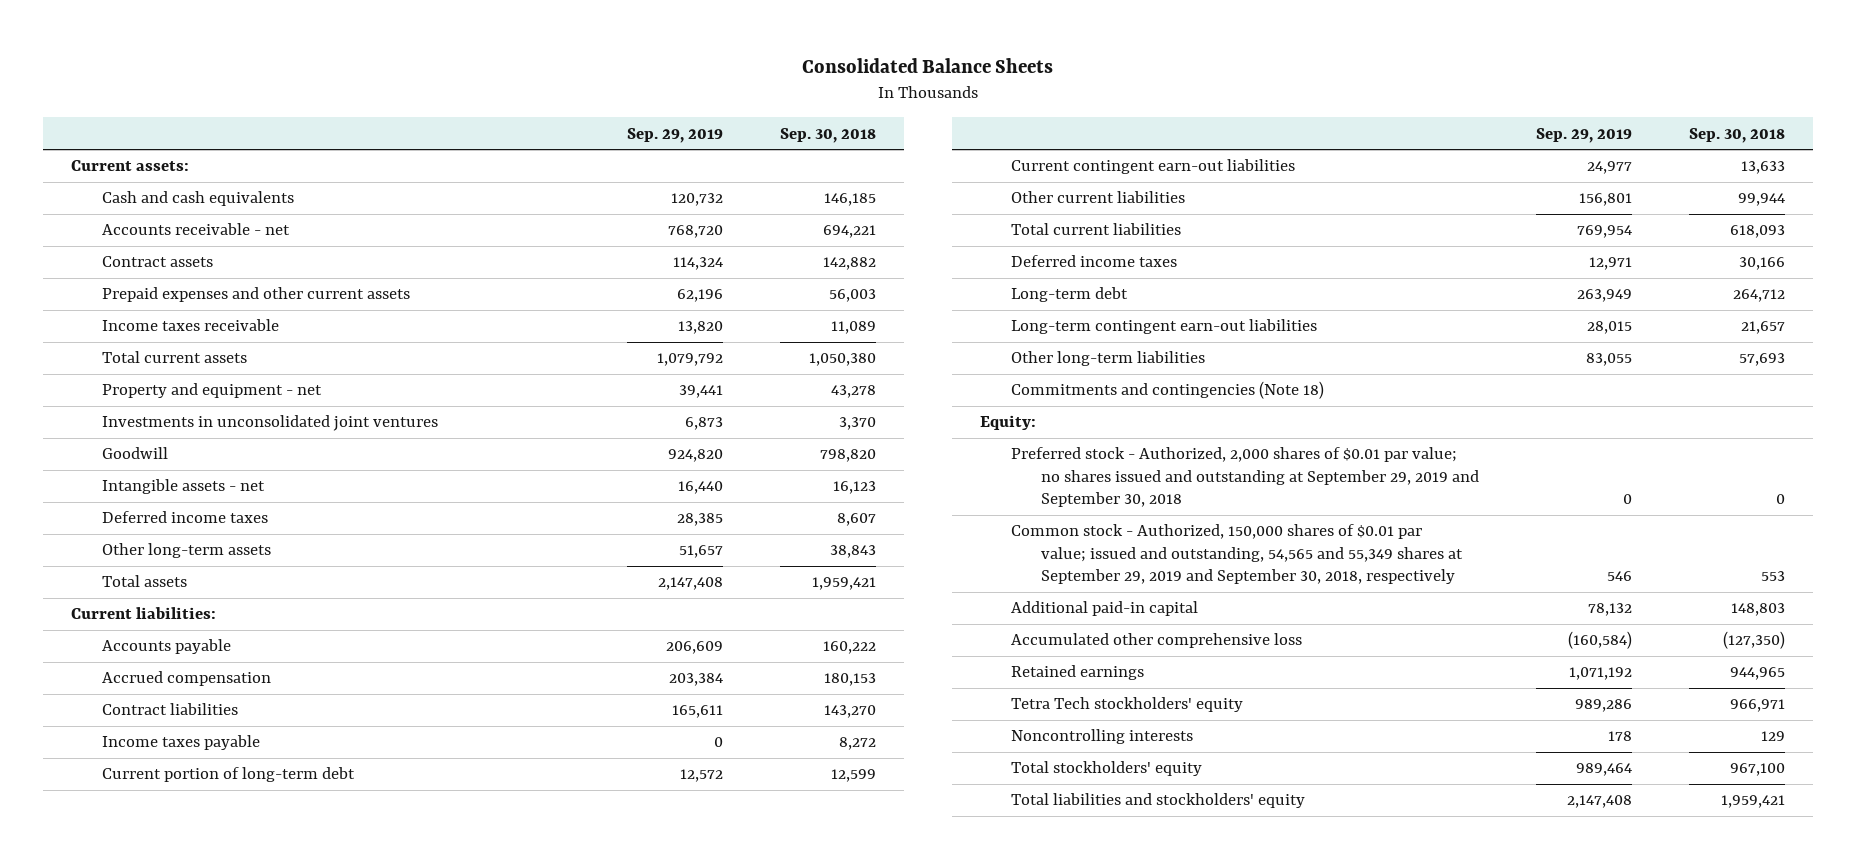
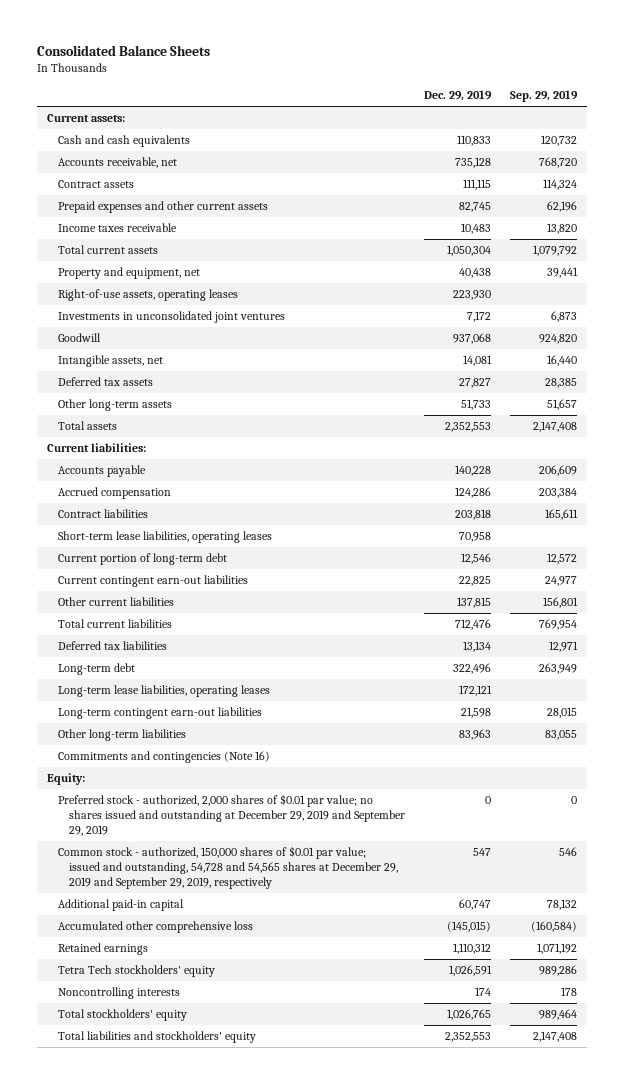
- | Sep. 29, 2019 | Sep. 30, 2018
+ | Dec. 29, 2019 | Sep. 29, 2019
- Accounts receivable - net | 768,720 | 694,221
+ Accounts receivable, net | 735,128 | 768,720
- Property and equipment - net | 39,441 | 43,278
+ Property and equipment, net | 40,438 | 39,441
+ Right-of-use assets, operating leases | 223,930 |
- Intangible assets - net | 16,440 | 16,123
- Deferred income taxes | 28,385 | 8,607
+ Intangible assets, net | 14,081 | 16,440
+ Deferred tax assets | 27,827 | 28,385
- Income taxes payable | 0 | 8,272
+ Short-term lease liabilities, operating leases | 70,958 |
- Deferred income taxes | 12,971 | 30,166
+ Deferred tax liabilities | 13,134 | 12,971
+ Long-term lease liabilities, operating leases | 172,121 |
- Commitments and contingencies (Note 18)
+ Commitments and contingencies (Note 16)
- Preferred stock - Authorized, 2,000 shares of $0.01 par value; no shares issued and outstanding at September 29, 2019 and September 30, 2018 | 0 | 0
- Common stock - Authorized, 150,000 shares of $0.01 par value; issued and outstanding, 54,565 and 55,349 shares at September 29, 2019 and September 30, 2018, respectively | 546 | 553
+ Preferred stock - authorized, 2,000 shares of $0.01 par value; no shares issued and outstanding at December 29, 2019 and September 29, 2019 | 0 | 0
+ Common stock - authorized, 150,000 shares of $0.01 par value; issued and outstanding, 54,728 and 54,565 shares at December 29, 2019 and September 29, 2019, respectively | 547 | 546

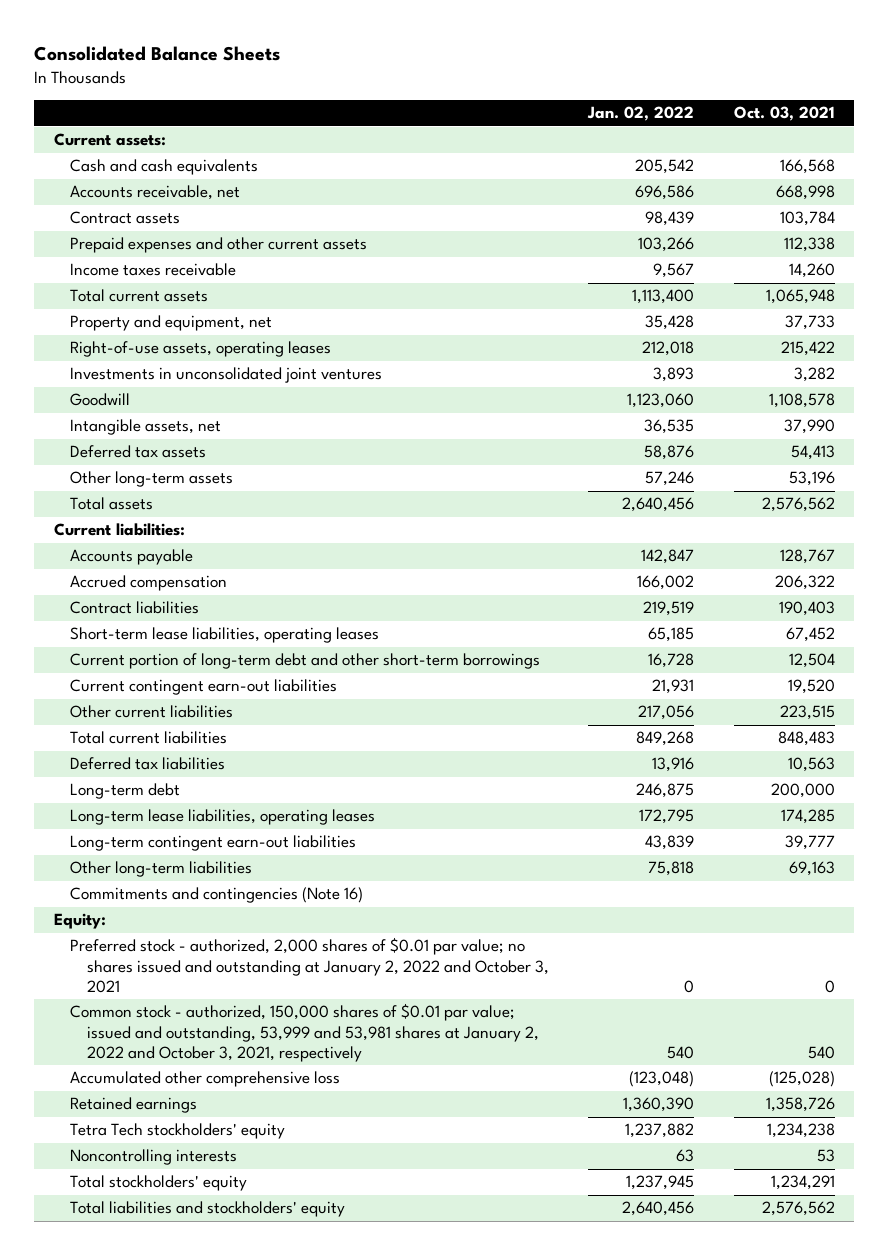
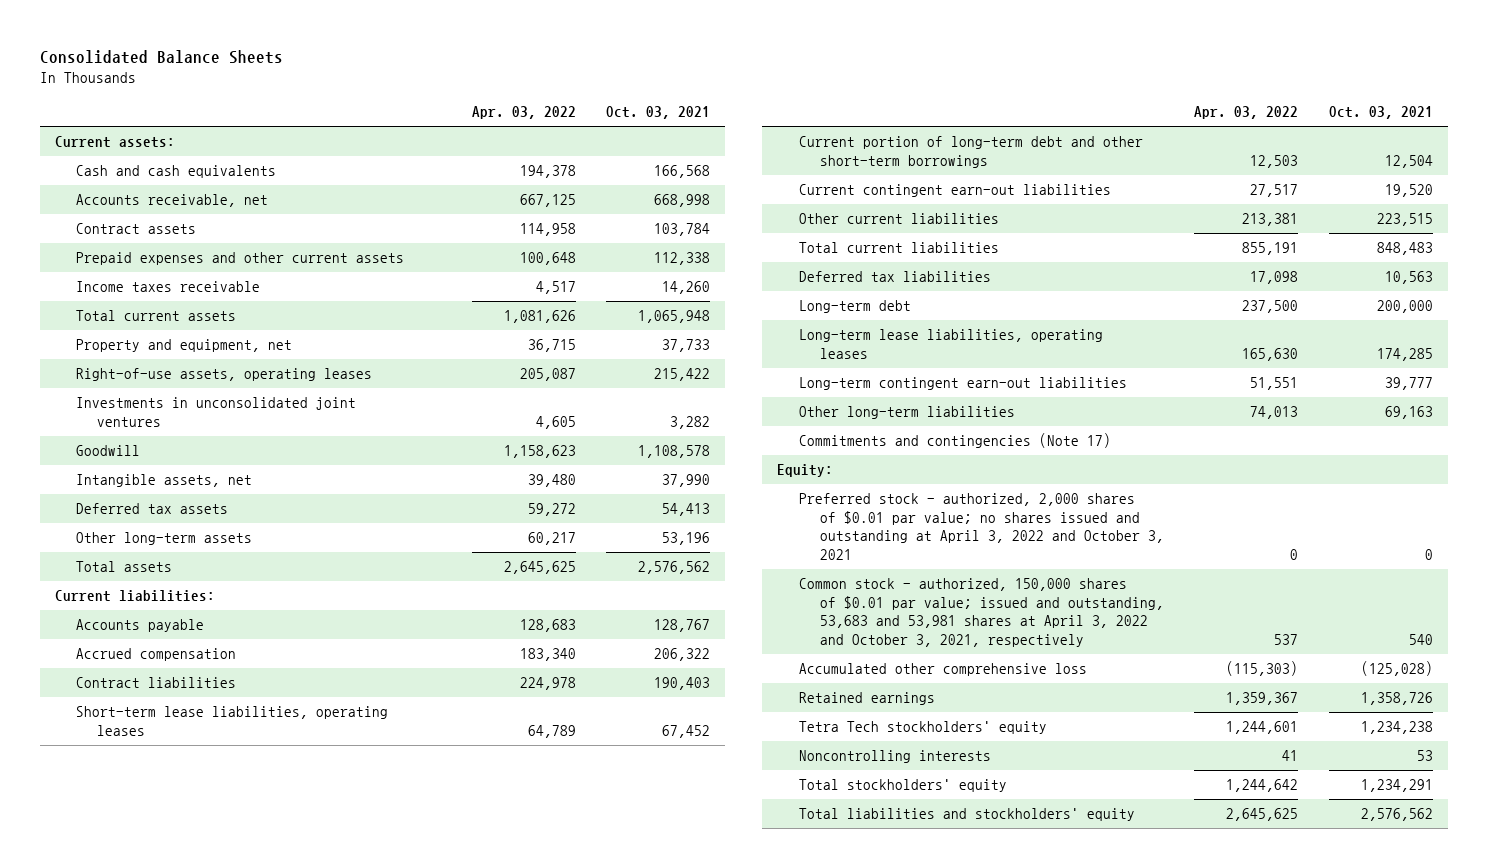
- | Jan. 02, 2022 | Oct. 03, 2021
+ | Apr. 03, 2022 | Oct. 03, 2021
- Commitments and contingencies (Note 16)
+ Commitments and contingencies (Note 17)
- Preferred stock - authorized, 2,000 shares of $0.01 par value; no shares issued and outstanding at January 2, 2022 and October 3, 2021 | 0 | 0
- Common stock - authorized, 150,000 shares of $0.01 par value; issued and outstanding, 53,999 and 53,981 shares at January 2, 2022 and October 3, 2021, respectively | 540 | 540
+ Preferred stock - authorized, 2,000 shares of $0.01 par value; no shares issued and outstanding at April 3, 2022 and October 3, 2021 | 0 | 0
+ Common stock - authorized, 150,000 shares of $0.01 par value; issued and outstanding, 53,683 and 53,981 shares at April 3, 2022 and October 3, 2021, respectively | 537 | 540

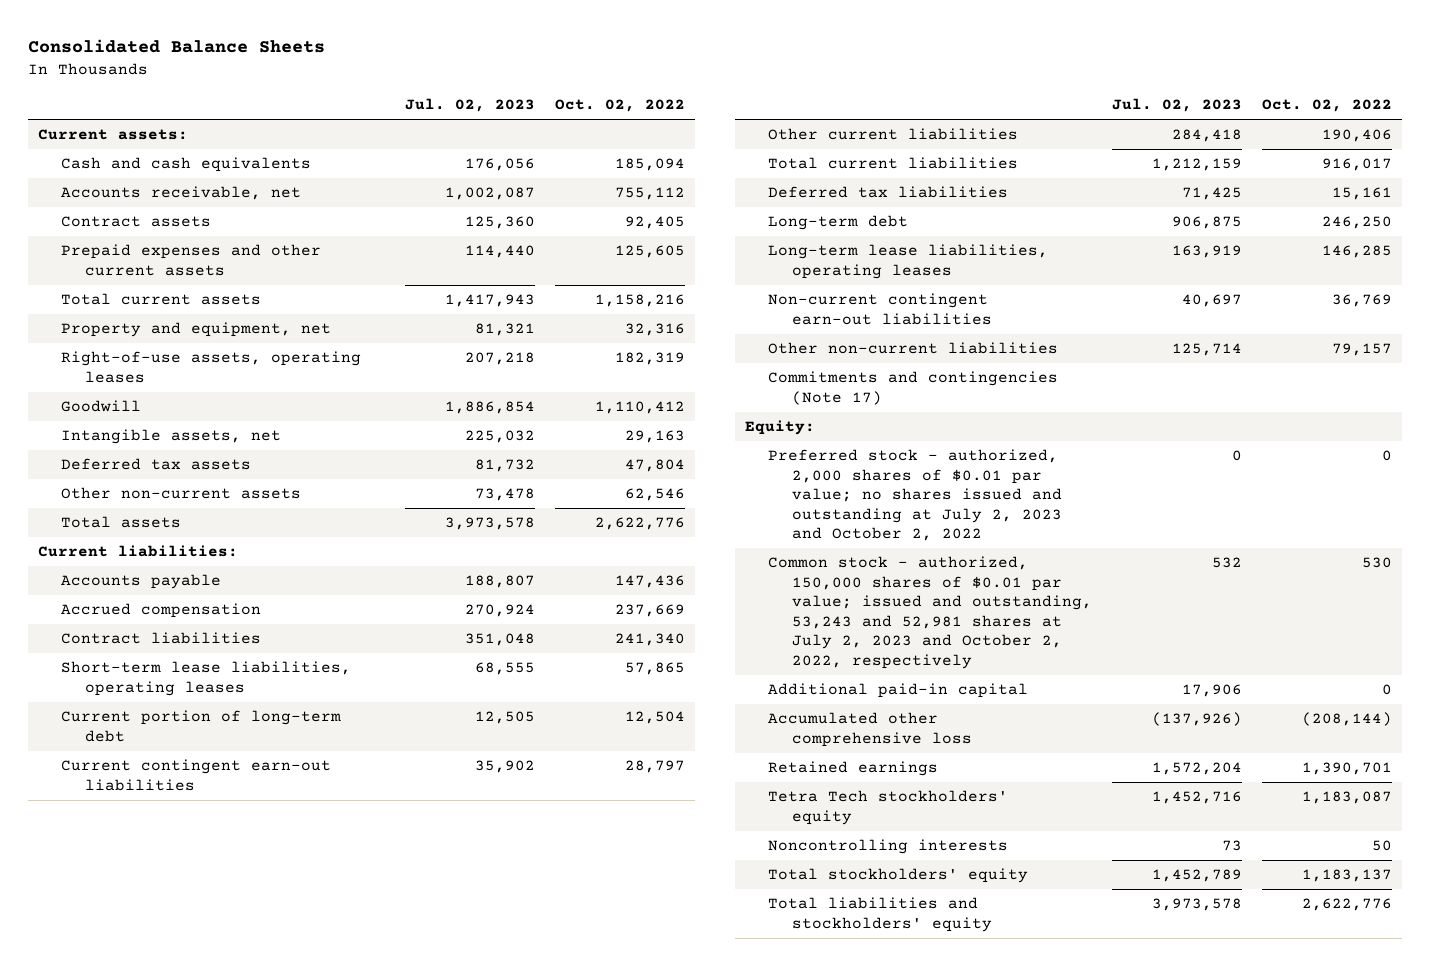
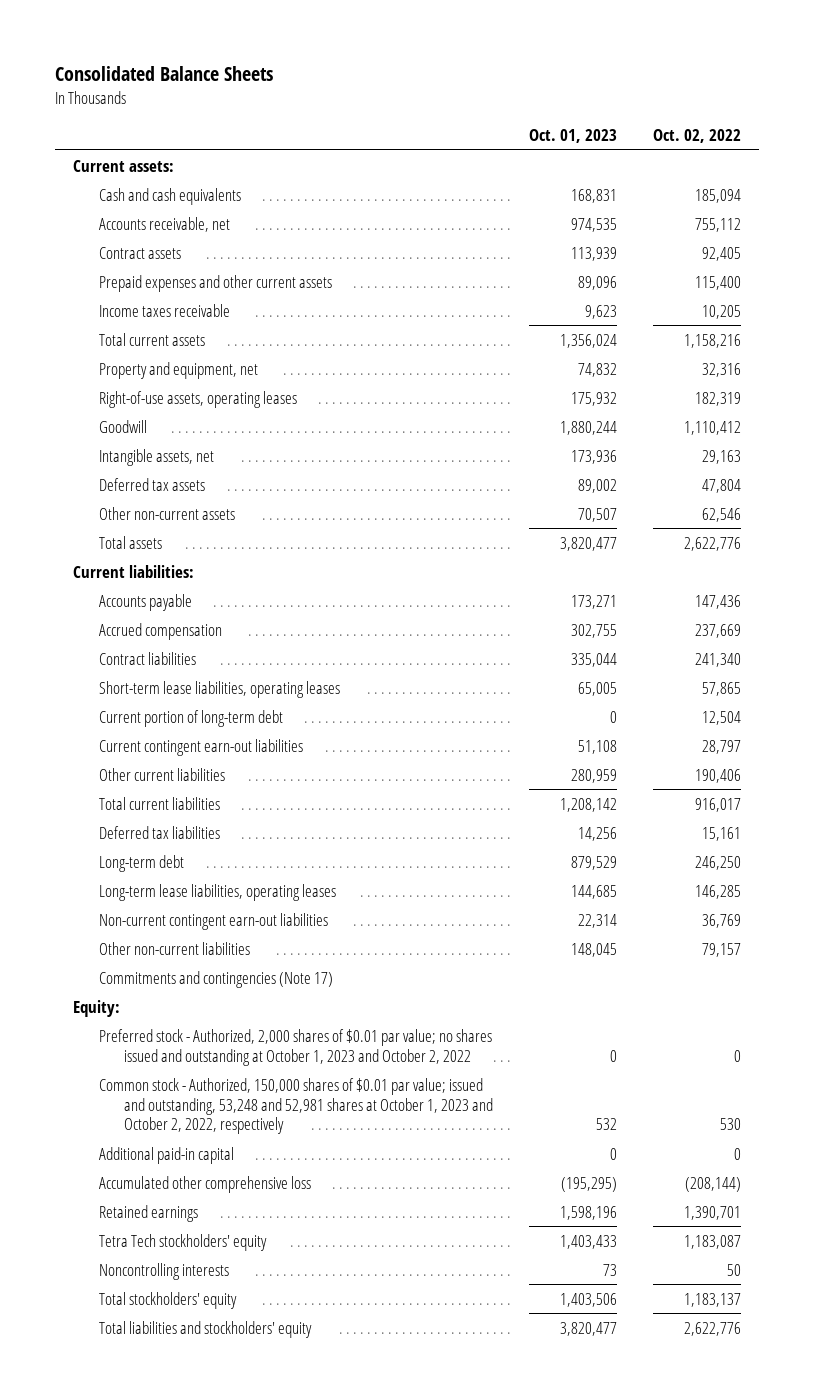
- | Jul. 02, 2023 | Oct. 02, 2022
+ | Oct. 01, 2023 | Oct. 02, 2022
- Prepaid expenses and other current assets | 114,440 | 125,605
+ Prepaid expenses and other current assets | 89,096 | 115,400
+ Income taxes receivable | 9,623 | 10,205
- Preferred stock - authorized, 2,000 shares of $0.01 par value; no shares issued and outstanding at July 2, 2023 and October 2, 2022 | 0 | 0
- Common stock - authorized, 150,000 shares of $0.01 par value; issued and outstanding, 53,243 and 52,981 shares at July 2, 2023 and October 2, 2022, respectively | 532 | 530
+ Preferred stock - Authorized, 2,000 shares of $0.01 par value; no shares issued and outstanding at October 1, 2023 and October 2, 2022 | 0 | 0
+ Common stock - Authorized, 150,000 shares of $0.01 par value; issued and outstanding, 53,248 and 52,981 shares at October 1, 2023 and October 2, 2022, respectively | 532 | 530

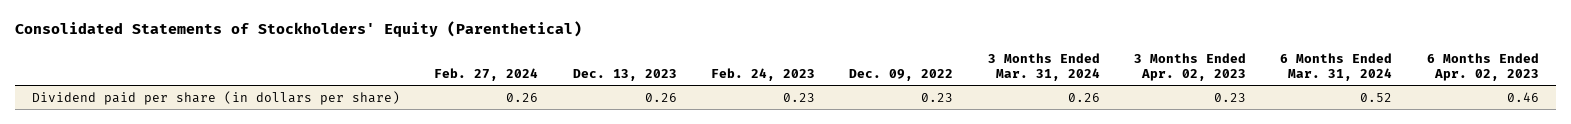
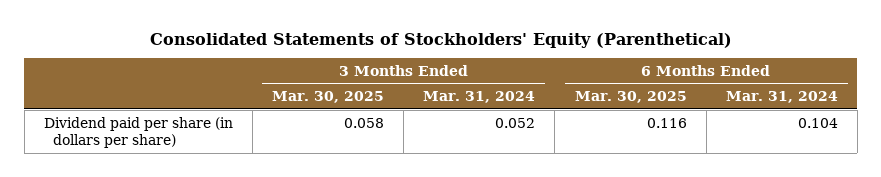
- | Feb. 27, 2024 | Dec. 13, 2023 | Feb. 24, 2023 | Dec. 09, 2022 | 3 Months Ended Mar. 31, 2024 | 3 Months Ended Apr. 02, 2023 | 6 Months Ended Mar. 31, 2024 | 6 Months Ended Apr. 02, 2023
+ | 3 Months Ended Mar. 30, 2025 | 3 Months Ended Mar. 31, 2024 | 6 Months Ended Mar. 30, 2025 | 6 Months Ended Mar. 31, 2024
- Dividend paid per share (in dollars per share) | 0.26 | 0.26 | 0.23 | 0.23 | 0.26 | 0.23 | 0.52 | 0.46
+ Dividend paid per share (in dollars per share) | 0.058 | 0.052 | 0.116 | 0.104

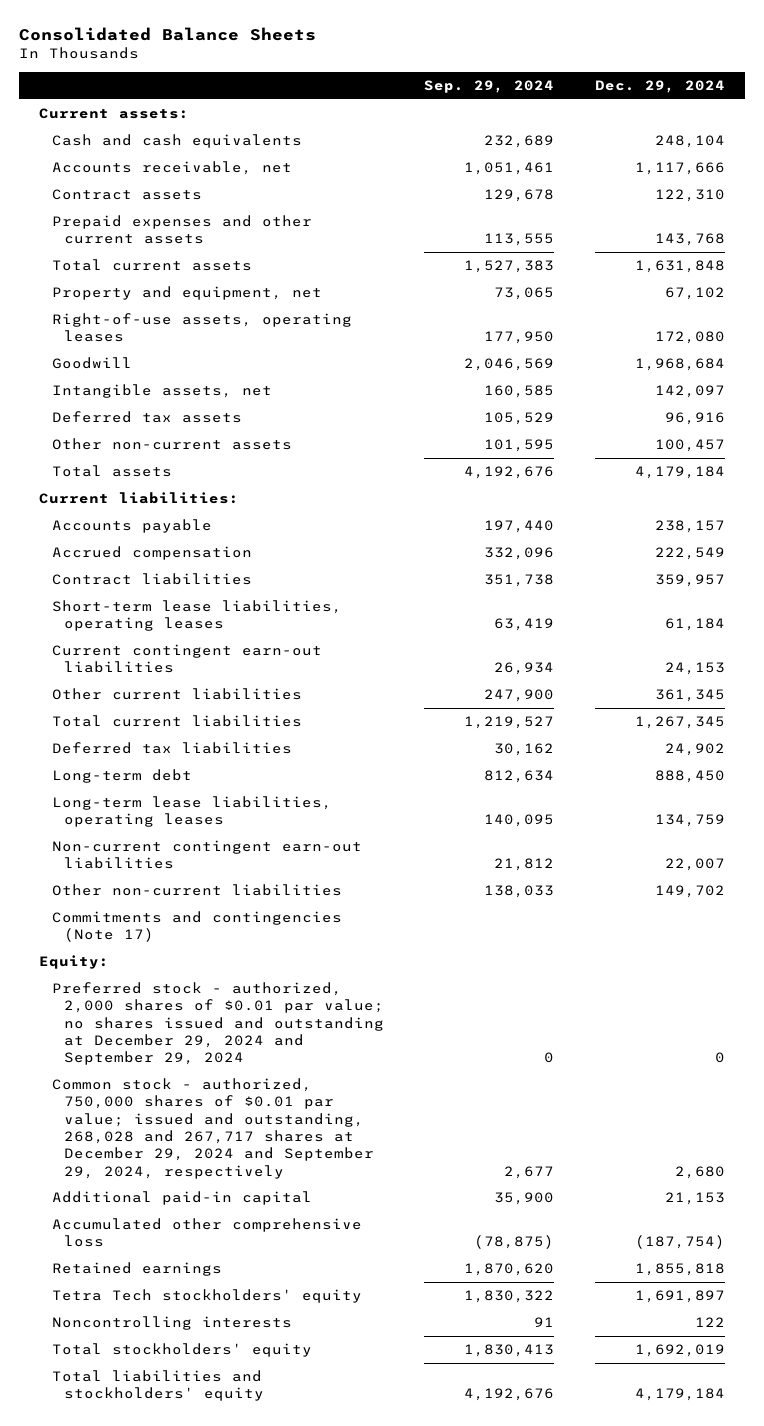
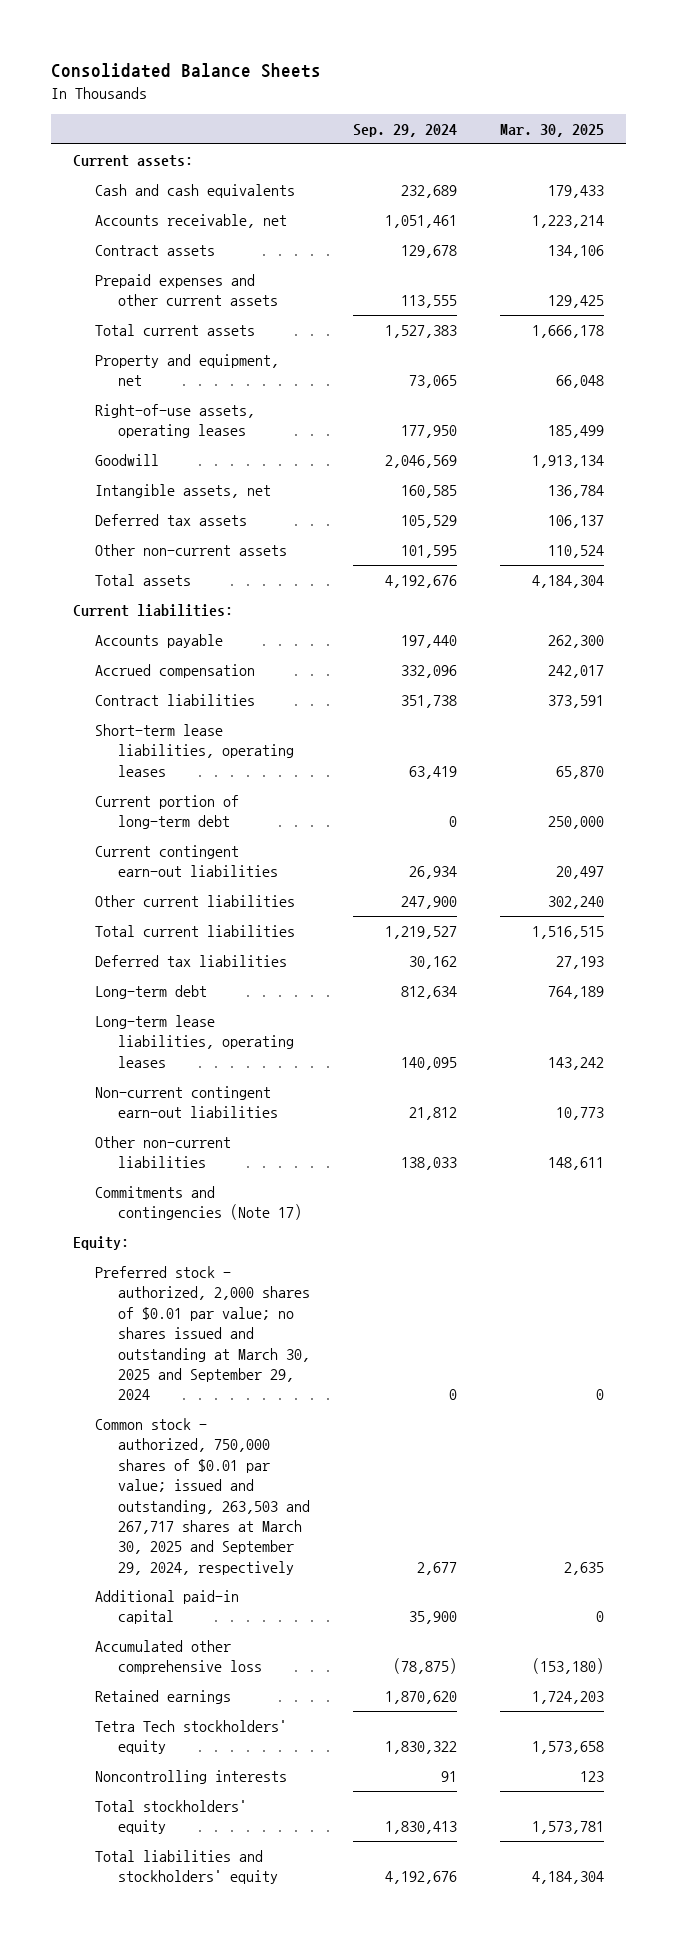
- | Sep. 29, 2024 | Dec. 29, 2024
+ | Sep. 29, 2024 | Mar. 30, 2025
+ Current portion of long-term debt | 0 | 250,000
- Preferred stock - authorized, 2,000 shares of $0.01 par value; no shares issued and outstanding at December 29, 2024 and September 29, 2024 | 0 | 0
- Common stock - authorized, 750,000 shares of $0.01 par value; issued and outstanding, 268,028 and 267,717 shares at December 29, 2024 and September 29, 2024, respectively | 2,677 | 2,680
+ Preferred stock - authorized, 2,000 shares of $0.01 par value; no shares issued and outstanding at March 30, 2025 and September 29, 2024 | 0 | 0
+ Common stock - authorized, 750,000 shares of $0.01 par value; issued and outstanding, 263,503 and 267,717 shares at March 30, 2025 and September 29, 2024, respectively | 2,677 | 2,635

